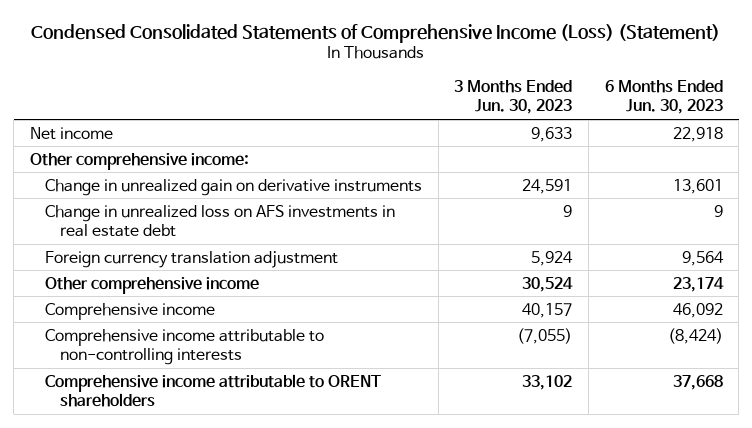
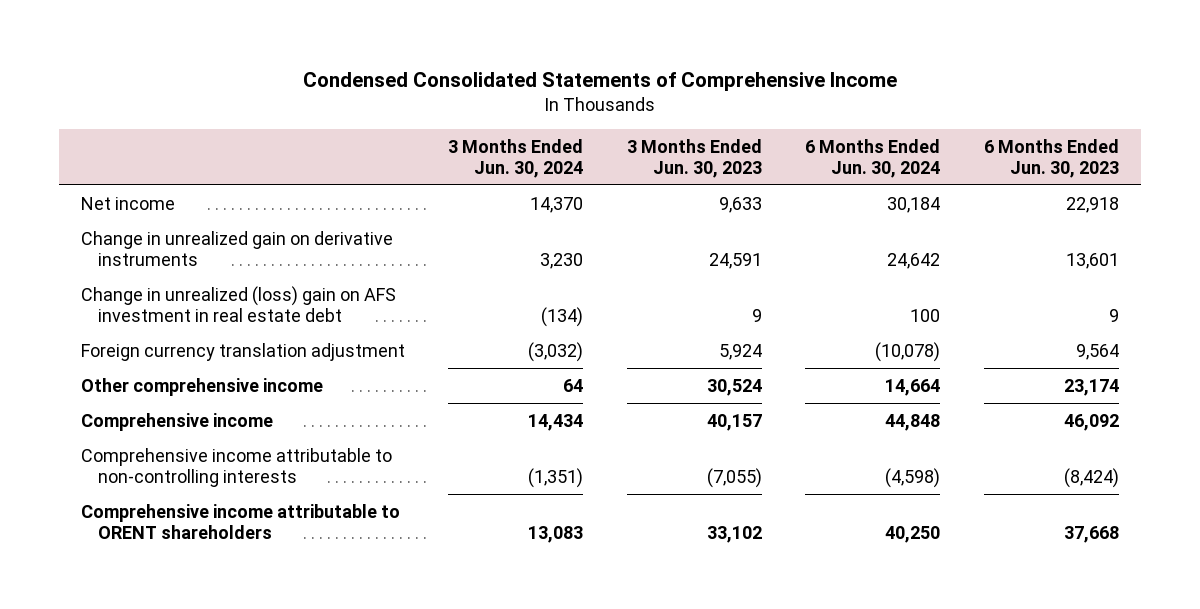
- Condensed Consolidated Statements of Comprehensive Income (Loss) (Statement)
+ Condensed Consolidated Statements of Comprehensive Income
- | 3 Months Ended Jun. 30, 2023 | 6 Months Ended Jun. 30, 2023
+ | 3 Months Ended Jun. 30, 2024 | 3 Months Ended Jun. 30, 2023 | 6 Months Ended Jun. 30, 2024 | 6 Months Ended Jun. 30, 2023
- Other comprehensive income:
- Change in unrealized loss on AFS investments in real estate debt | 9 | 9
+ Change in unrealized (loss) gain on AFS investment in real estate debt | (134) | 9 | 100 | 9

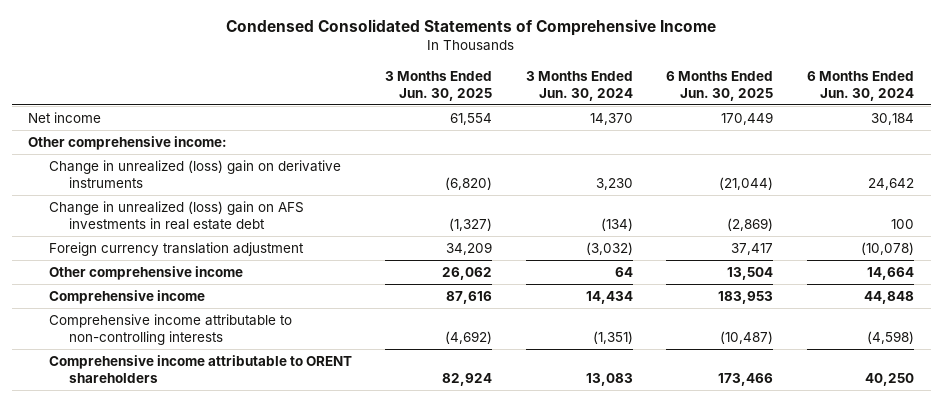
- | 3 Months Ended Jun. 30, 2024 | 3 Months Ended Jun. 30, 2023 | 6 Months Ended Jun. 30, 2024 | 6 Months Ended Jun. 30, 2023
+ | 3 Months Ended Jun. 30, 2025 | 3 Months Ended Jun. 30, 2024 | 6 Months Ended Jun. 30, 2025 | 6 Months Ended Jun. 30, 2024
- Change in unrealized gain on derivative instruments | 3,230 | 24,591 | 24,642 | 13,601
- Change in unrealized (loss) gain on AFS investment in real estate debt | (134) | 9 | 100 | 9
+ Other comprehensive income:
+ Change in unrealized (loss) gain on derivative instruments | (6,820) | 3,230 | (21,044) | 24,642
+ Change in unrealized (loss) gain on AFS investments in real estate debt | (1,327) | (134) | (2,869) | 100

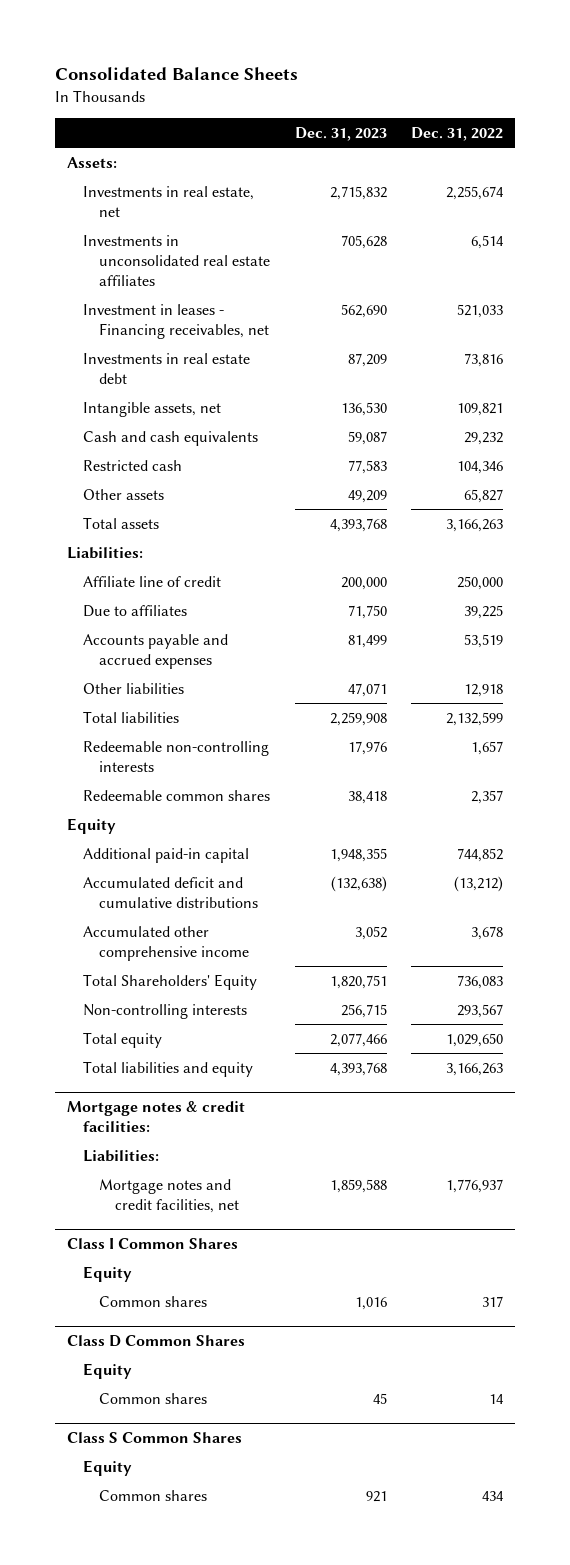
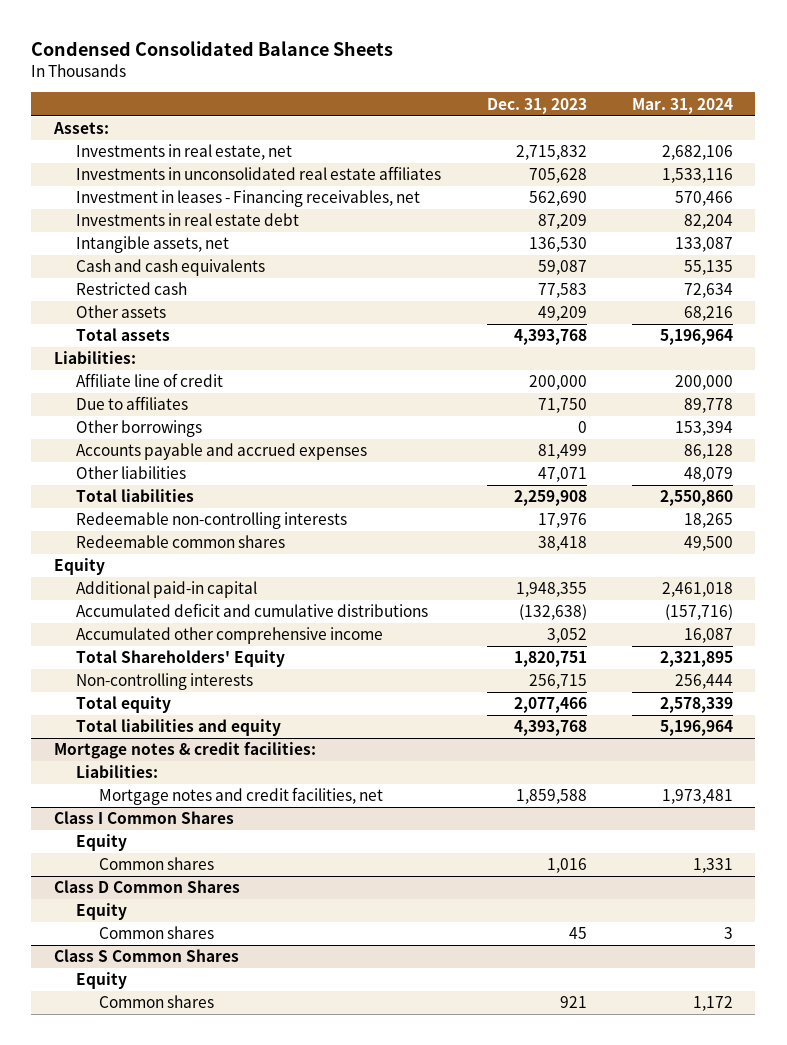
- Consolidated Balance Sheets
+ Condensed Consolidated Balance Sheets
- | Dec. 31, 2023 | Dec. 31, 2022
+ | Dec. 31, 2023 | Mar. 31, 2024
+ Other borrowings | 0 | 153,394

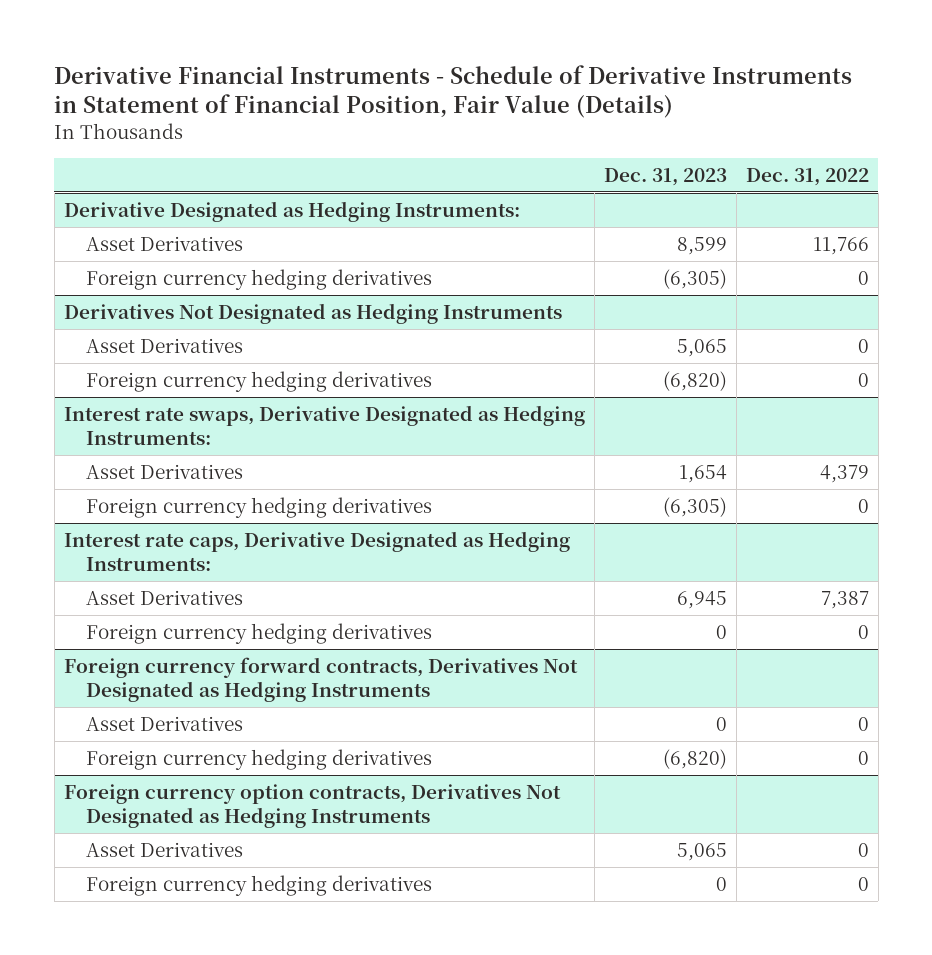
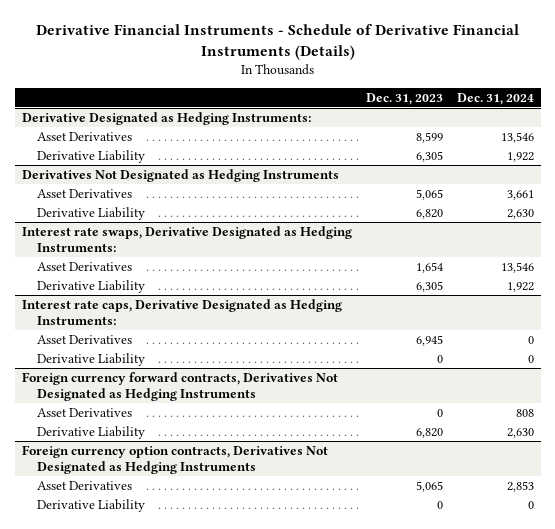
- Derivative Financial Instruments - Schedule of Derivative Instruments in Statement of Financial Position, Fair Value (Details)
+ Derivative Financial Instruments - Schedule of Derivative Financial Instruments (Details)
- | Dec. 31, 2023 | Dec. 31, 2022
+ | Dec. 31, 2023 | Dec. 31, 2024
@ Derivative Designated as Hedging Instruments:
- Foreign currency hedging derivatives | (6,305) | 0
+ Derivative Liability | 6,305 | 1,922
@ Derivatives Not Designated as Hedging Instruments
- Foreign currency hedging derivatives | (6,820) | 0
+ Derivative Liability | 6,820 | 2,630
@ Interest rate swaps, Derivative Designated as Hedging Instruments:
- Foreign currency hedging derivatives | (6,305) | 0
+ Derivative Liability | 6,305 | 1,922
@ Interest rate caps, Derivative Designated as Hedging Instruments:
- Foreign currency hedging derivatives | 0 | 0
+ Derivative Liability | 0 | 0
@ Foreign currency forward contracts, Derivatives Not Designated as Hedging Instruments
- Foreign currency hedging derivatives | (6,820) | 0
+ Derivative Liability | 6,820 | 2,630
@ Foreign currency option contracts, Derivatives Not Designated as Hedging Instruments
- Foreign currency hedging derivatives | 0 | 0
+ Derivative Liability | 0 | 0

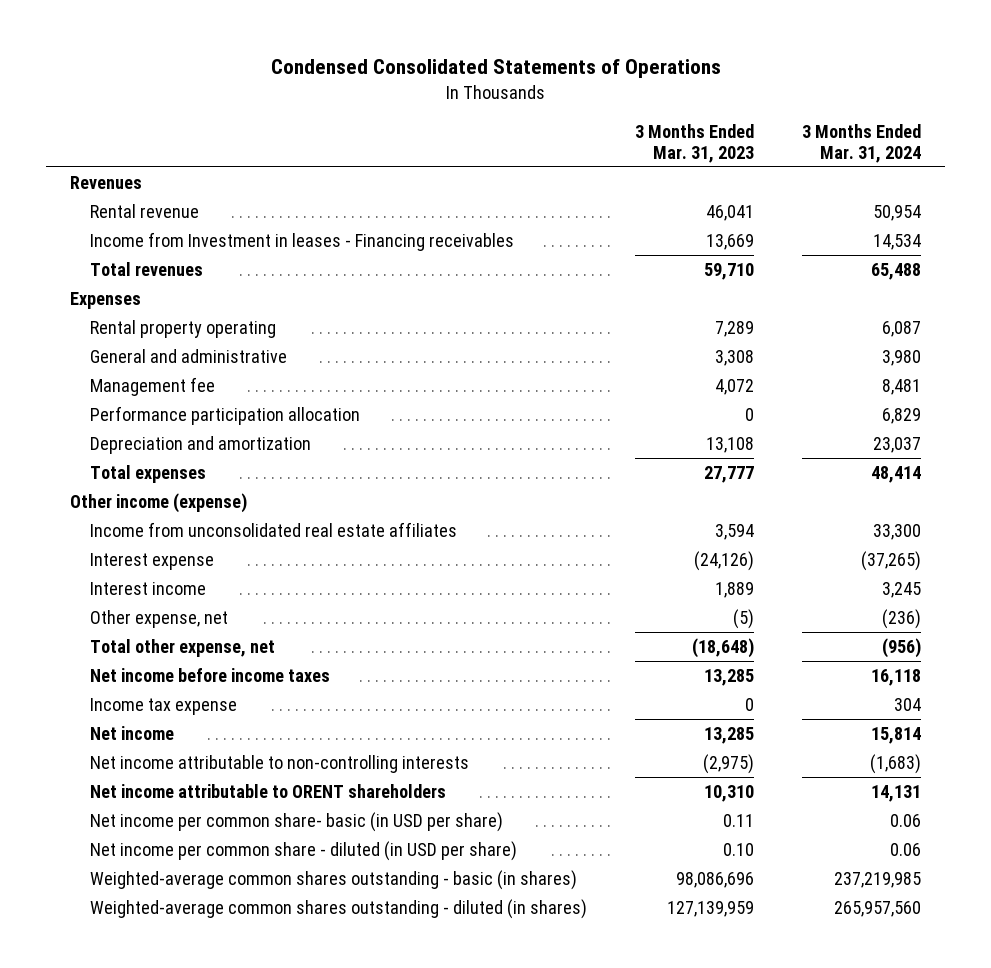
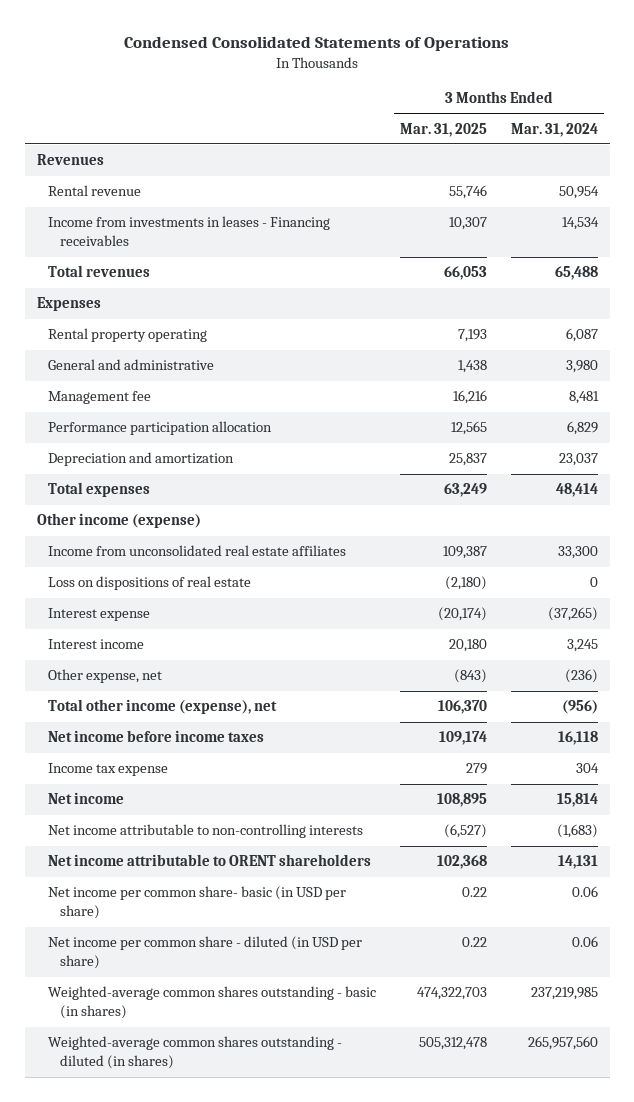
- | 3 Months Ended Mar. 31, 2023 | 3 Months Ended Mar. 31, 2024
+ | 3 Months Ended Mar. 31, 2025 | 3 Months Ended Mar. 31, 2024
- Income from Investment in leases - Financing receivables | 13,669 | 14,534
+ Income from investments in leases - Financing receivables | 10,307 | 14,534
+ Loss on dispositions of real estate | (2,180) | 0
- Total other expense, net | (18,648) | (956)
+ Total other income (expense), net | 106,370 | (956)

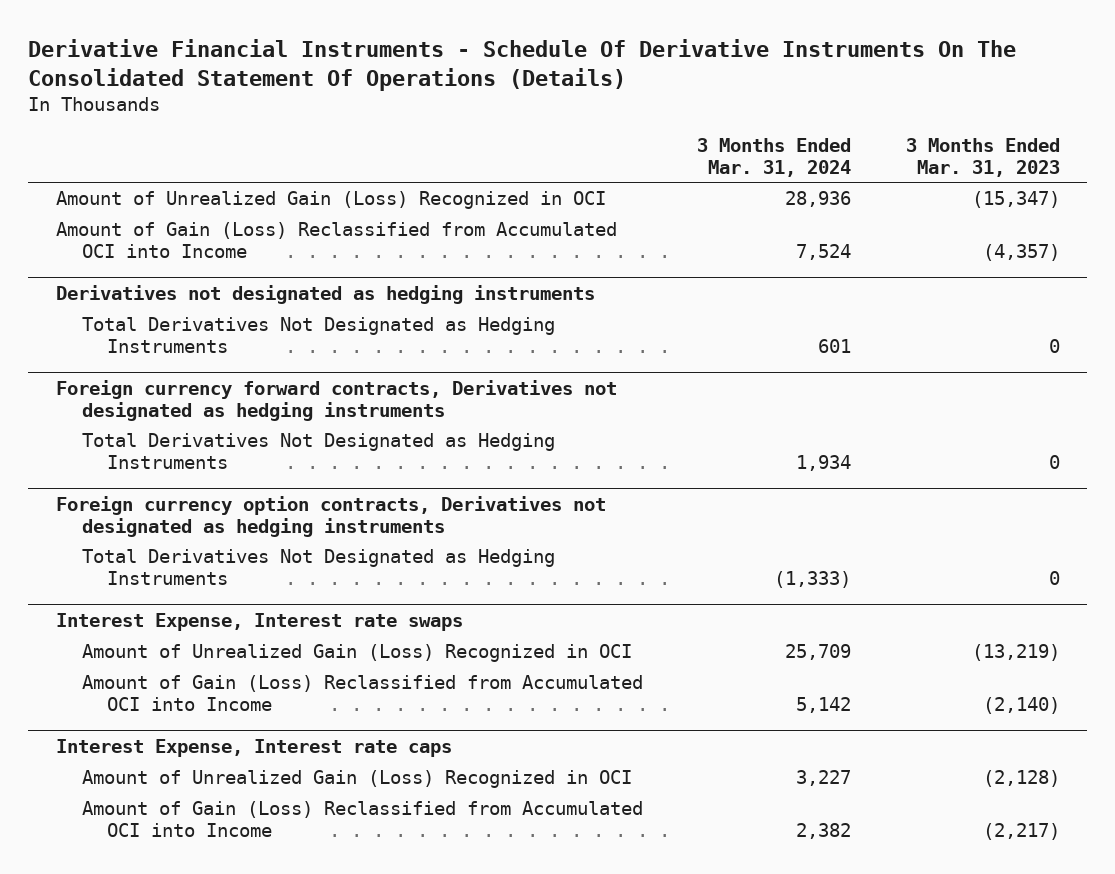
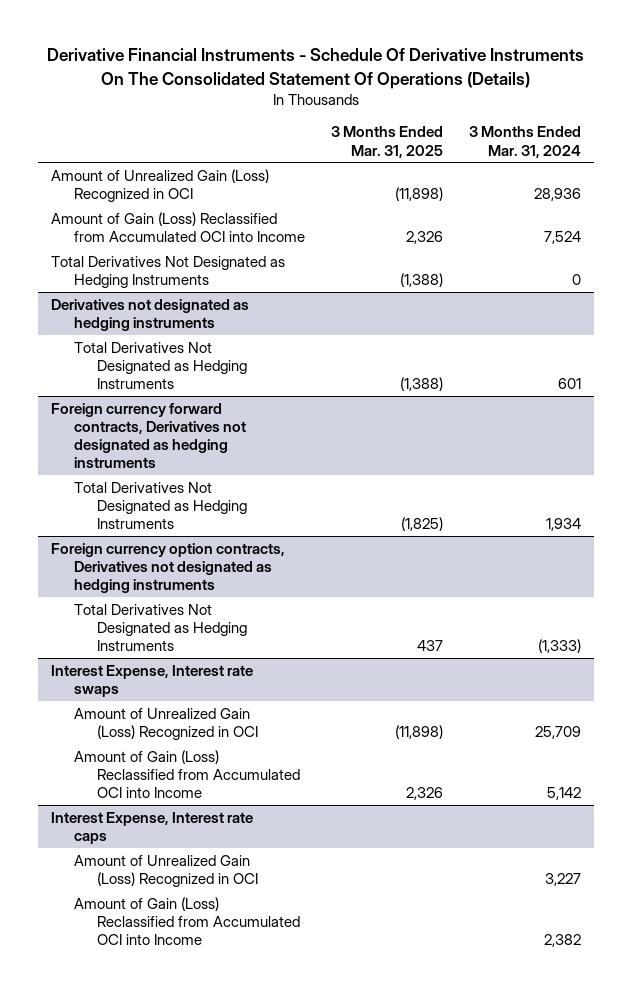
- | 3 Months Ended Mar. 31, 2024 | 3 Months Ended Mar. 31, 2023
+ | 3 Months Ended Mar. 31, 2025 | 3 Months Ended Mar. 31, 2024
+ Total Derivatives Not Designated as Hedging Instruments | (1,388) | 0

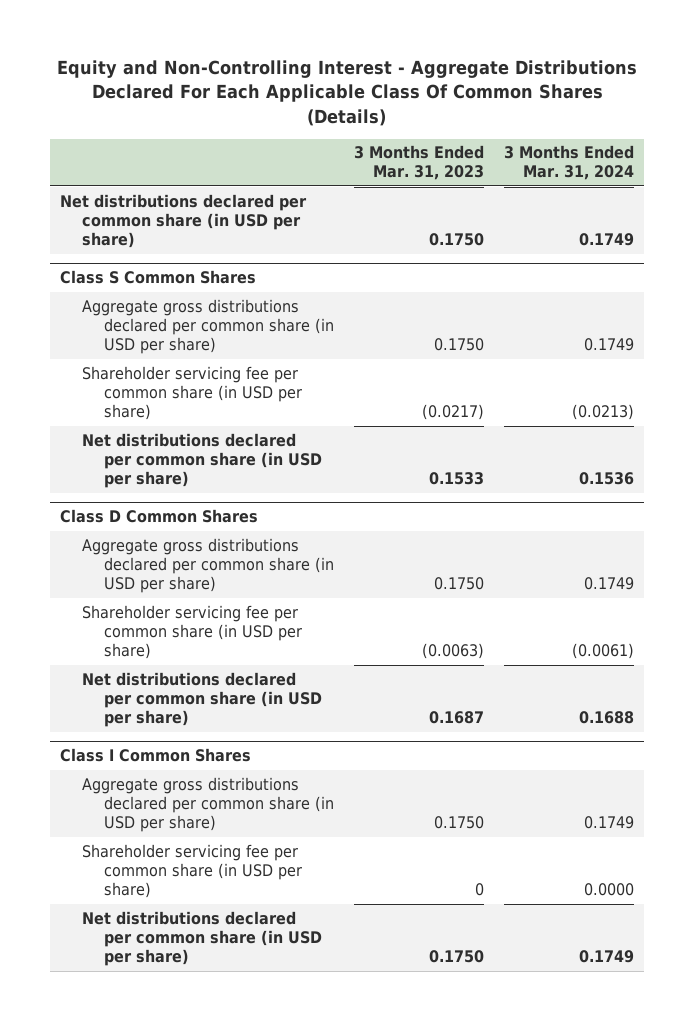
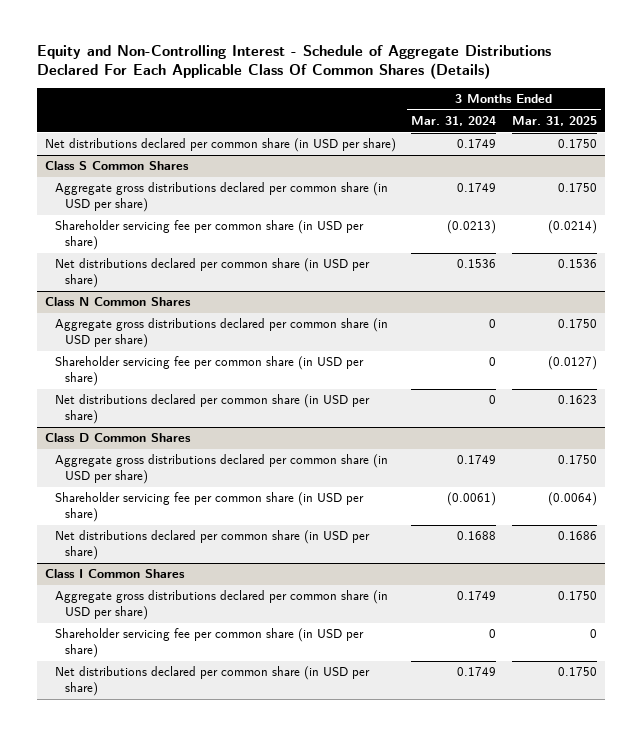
- Equity and Non-Controlling Interest - Aggregate Distributions Declared For Each Applicable Class Of Common Shares (Details)
+ Equity and Non-Controlling Interest - Schedule of Aggregate Distributions Declared For Each Applicable Class Of Common Shares (Details)
- | 3 Months Ended Mar. 31, 2023 | 3 Months Ended Mar. 31, 2024
+ | 3 Months Ended Mar. 31, 2024 | 3 Months Ended Mar. 31, 2025
+ Class N Common Shares
+ Aggregate gross distributions declared per common share (in USD per share) | 0 | 0.1750
+ Shareholder servicing fee per common share (in USD per share) | 0 | (0.0127)
+ Net distributions declared per common share (in USD per share) | 0 | 0.1623
@ Class I Common Shares
- Shareholder servicing fee per common share (in USD per share) | 0 | 0.0000
+ Shareholder servicing fee per common share (in USD per share) | 0 | 0

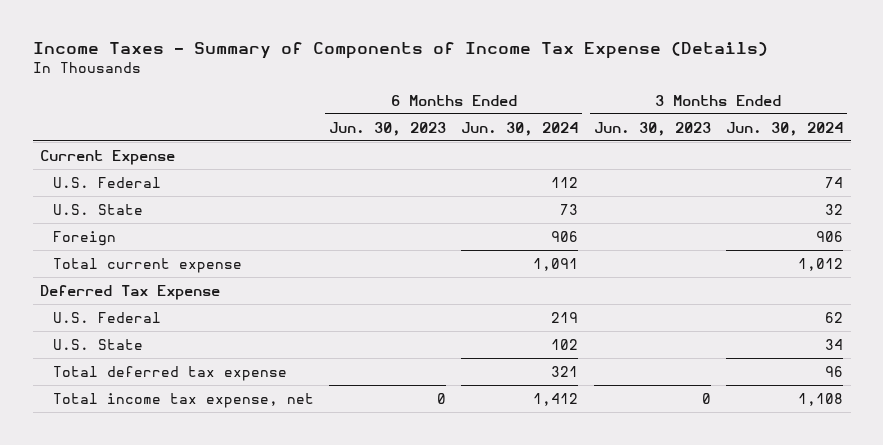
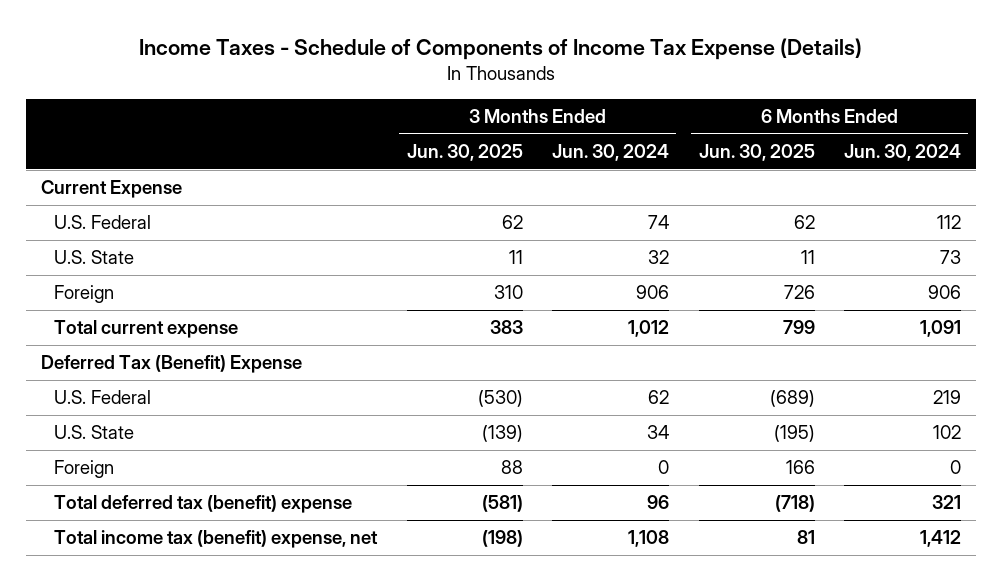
- Income Taxes - Summary of Components of Income Tax Expense (Details)
+ Income Taxes - Schedule of Components of Income Tax Expense (Details)
- | 6 Months Ended Jun. 30, 2023 | 6 Months Ended Jun. 30, 2024 | 3 Months Ended Jun. 30, 2023 | 3 Months Ended Jun. 30, 2024
+ | 3 Months Ended Jun. 30, 2025 | 3 Months Ended Jun. 30, 2024 | 6 Months Ended Jun. 30, 2025 | 6 Months Ended Jun. 30, 2024
- Deferred Tax Expense
+ Deferred Tax (Benefit) Expense
- Total deferred tax expense | | 321 | | 96
- Total income tax expense, net | 0 | 1,412 | 0 | 1,108
+ Foreign | 88 | 0 | 166 | 0
+ Total deferred tax (benefit) expense | (581) | 96 | (718) | 321
+ Total income tax (benefit) expense, net | (198) | 1,108 | 81 | 1,412

